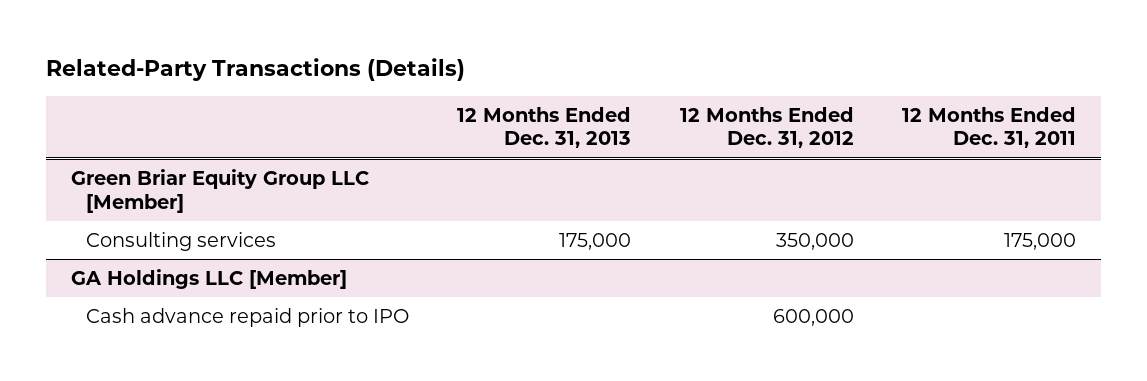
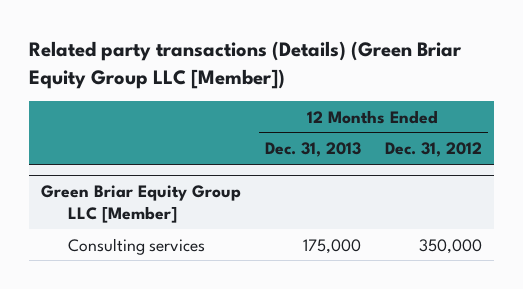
- Related-Party Transactions (Details)
+ Related party transactions (Details) (Green Briar Equity Group LLC [Member])
- | 12 Months Ended Dec. 31, 2013 | 12 Months Ended Dec. 31, 2012 | 12 Months Ended Dec. 31, 2011
+ | 12 Months Ended Dec. 31, 2013 | 12 Months Ended Dec. 31, 2012
- GA Holdings LLC [Member]
- Cash advance repaid prior to IPO | | 600,000 |

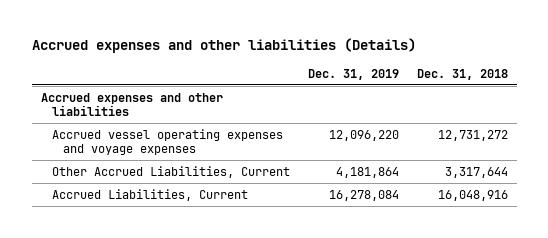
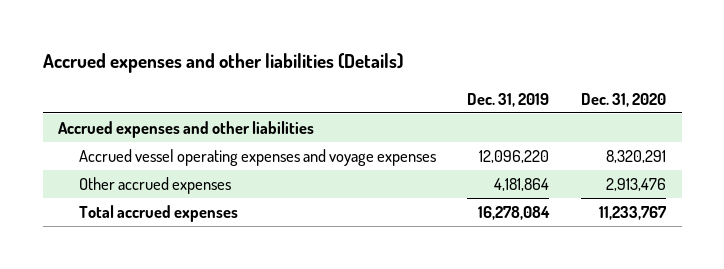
- | Dec. 31, 2019 | Dec. 31, 2018
+ | Dec. 31, 2019 | Dec. 31, 2020
- Other Accrued Liabilities, Current | 4,181,864 | 3,317,644
- Accrued Liabilities, Current | 16,278,084 | 16,048,916
+ Other accrued expenses | 4,181,864 | 2,913,476
+ Total accrued expenses | 16,278,084 | 11,233,767

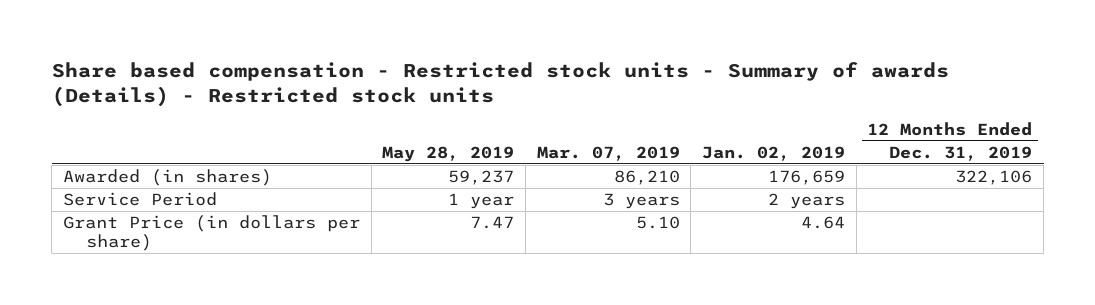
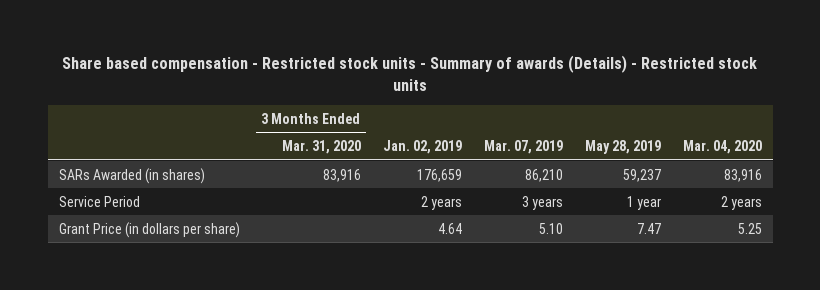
- | May 28, 2019 | Mar. 07, 2019 | Jan. 02, 2019 | 12 Months Ended Dec. 31, 2019
+ | 3 Months Ended Mar. 31, 2020 | Jan. 02, 2019 | Mar. 07, 2019 | May 28, 2019 | Mar. 04, 2020
- Awarded (in shares) | 59,237 | 86,210 | 176,659 | 322,106
+ SARs Awarded (in shares) | 83,916 | 176,659 | 86,210 | 59,237 | 83,916

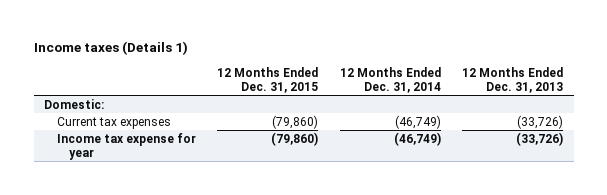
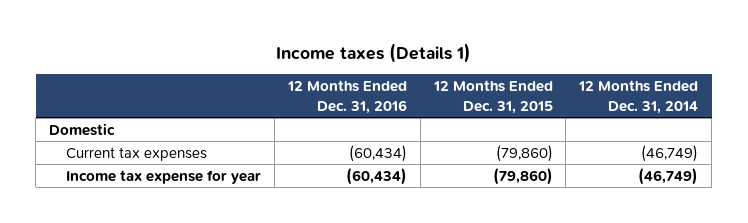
- | 12 Months Ended Dec. 31, 2015 | 12 Months Ended Dec. 31, 2014 | 12 Months Ended Dec. 31, 2013
+ | 12 Months Ended Dec. 31, 2016 | 12 Months Ended Dec. 31, 2015 | 12 Months Ended Dec. 31, 2014
- Domestic:
+ Domestic

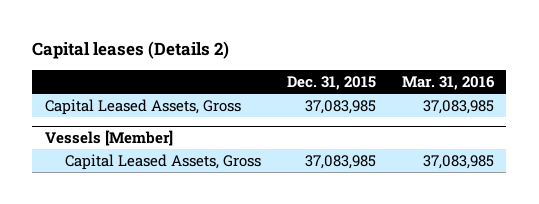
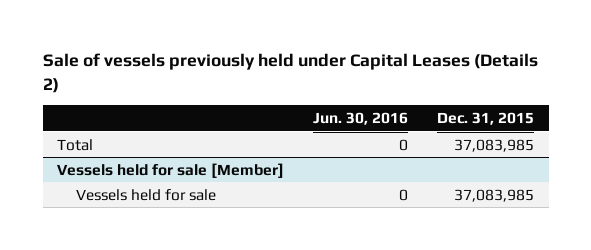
- Capital leases (Details 2)
+ Sale of vessels previously held under Capital Leases (Details 2)
- | Dec. 31, 2015 | Mar. 31, 2016
+ | Jun. 30, 2016 | Dec. 31, 2015
- Capital Leased Assets, Gross | 37,083,985 | 37,083,985
- Vessels [Member]
- Capital Leased Assets, Gross | 37,083,985 | 37,083,985
+ Total | 0 | 37,083,985
+ Vessels held for sale [Member]
+ Vessels held for sale | 0 | 37,083,985

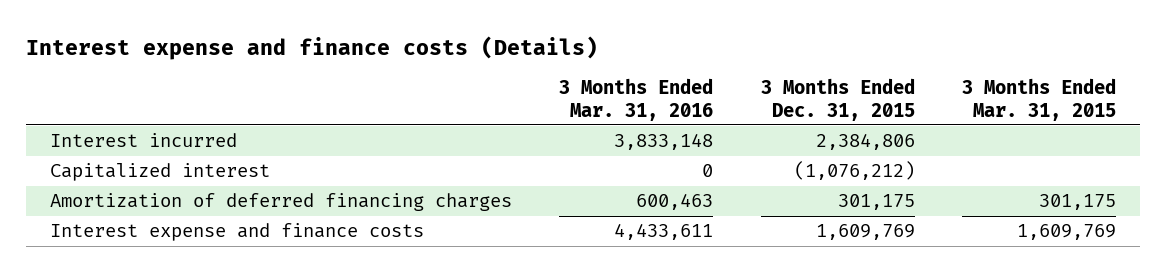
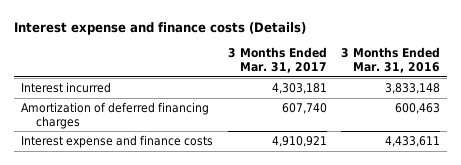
- | 3 Months Ended Mar. 31, 2016 | 3 Months Ended Dec. 31, 2015 | 3 Months Ended Mar. 31, 2015
+ | 3 Months Ended Mar. 31, 2017 | 3 Months Ended Mar. 31, 2016
- Capitalized interest | 0 | (1,076,212) |

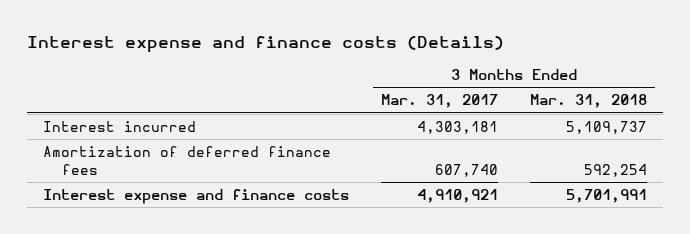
- | 3 Months Ended Mar. 31, 2017 | 3 Months Ended Mar. 31, 2016
+ | 3 Months Ended Mar. 31, 2017 | 3 Months Ended Mar. 31, 2018
- Amortization of deferred financing charges | 607,740 | 600,463
+ Amortization of deferred finance fees | 607,740 | 592,254

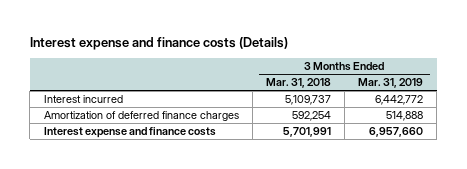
- | 3 Months Ended Mar. 31, 2017 | 3 Months Ended Mar. 31, 2018
+ | 3 Months Ended Mar. 31, 2018 | 3 Months Ended Mar. 31, 2019
- Amortization of deferred finance fees | 607,740 | 592,254
+ Amortization of deferred finance charges | 592,254 | 514,888

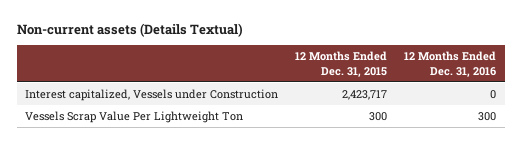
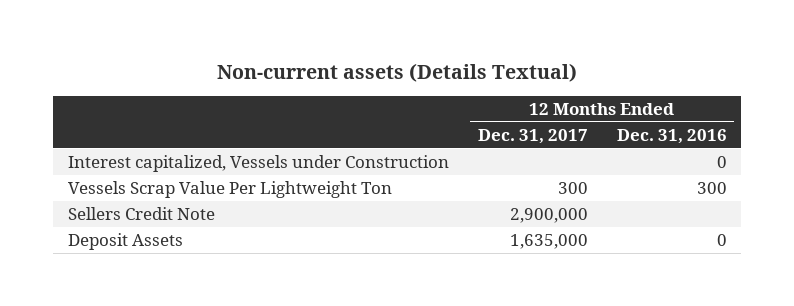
- | 12 Months Ended Dec. 31, 2015 | 12 Months Ended Dec. 31, 2016
+ | 12 Months Ended Dec. 31, 2017 | 12 Months Ended Dec. 31, 2016
+ Sellers Credit Note | 2,900,000 |
+ Deposit Assets | 1,635,000 | 0

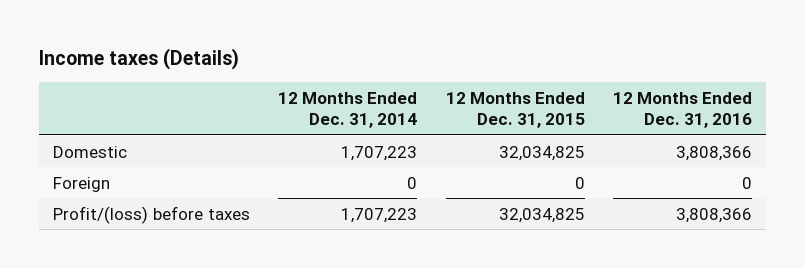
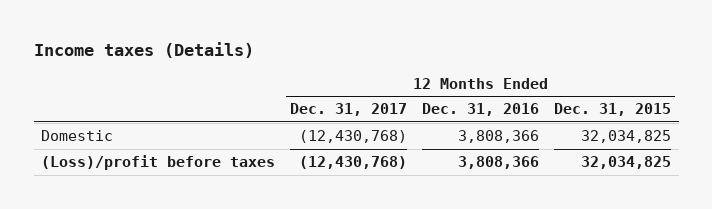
- | 12 Months Ended Dec. 31, 2014 | 12 Months Ended Dec. 31, 2015 | 12 Months Ended Dec. 31, 2016
+ | 12 Months Ended Dec. 31, 2017 | 12 Months Ended Dec. 31, 2016 | 12 Months Ended Dec. 31, 2015
- Foreign | 0 | 0 | 0
- Profit/(loss) before taxes | 1,707,223 | 32,034,825 | 3,808,366
+ (Loss)/profit before taxes | (12,430,768) | 3,808,366 | 32,034,825

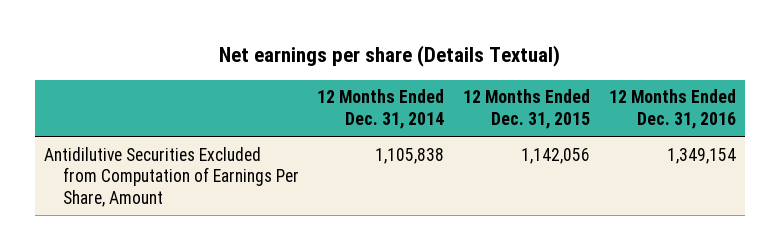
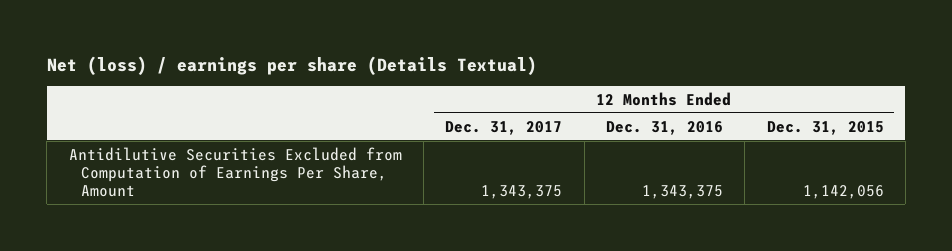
- Net earnings per share (Details Textual)
+ Net (loss) / earnings per share (Details Textual)
- | 12 Months Ended Dec. 31, 2014 | 12 Months Ended Dec. 31, 2015 | 12 Months Ended Dec. 31, 2016
+ | 12 Months Ended Dec. 31, 2017 | 12 Months Ended Dec. 31, 2016 | 12 Months Ended Dec. 31, 2015
- Antidilutive Securities Excluded from Computation of Earnings Per Share, Amount | 1,105,838 | 1,142,056 | 1,349,154
+ Antidilutive Securities Excluded from Computation of Earnings Per Share, Amount | 1,343,375 | 1,343,375 | 1,142,056

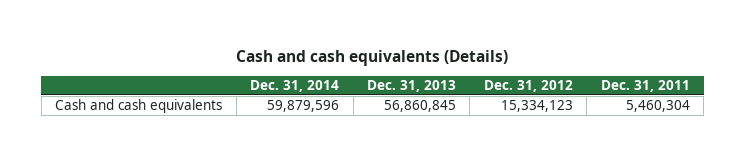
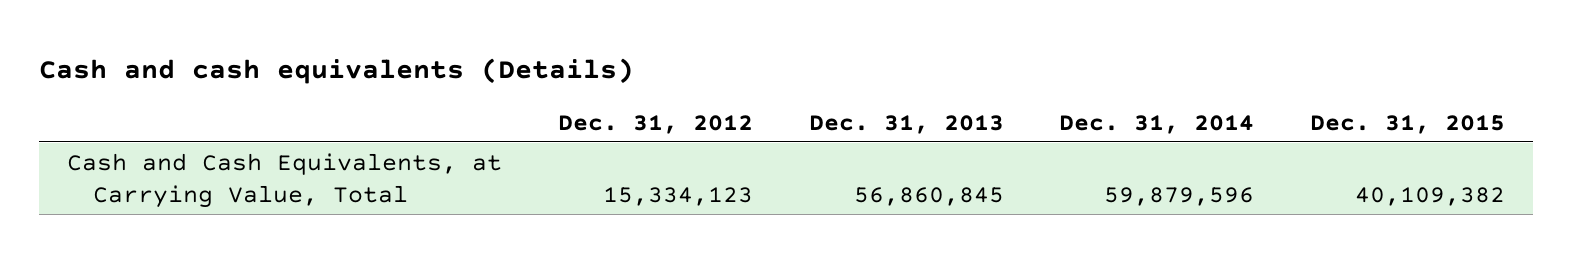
- | Dec. 31, 2014 | Dec. 31, 2013 | Dec. 31, 2012 | Dec. 31, 2011
+ | Dec. 31, 2012 | Dec. 31, 2013 | Dec. 31, 2014 | Dec. 31, 2015
- Cash and cash equivalents | 59,879,596 | 56,860,845 | 15,334,123 | 5,460,304
+ Cash and Cash Equivalents, at Carrying Value, Total | 15,334,123 | 56,860,845 | 59,879,596 | 40,109,382

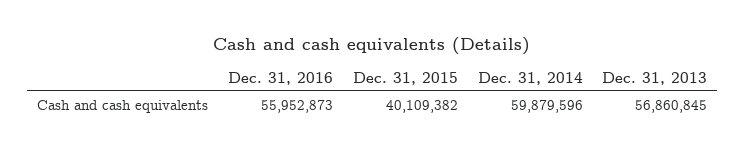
- | Dec. 31, 2012 | Dec. 31, 2013 | Dec. 31, 2014 | Dec. 31, 2015
+ | Dec. 31, 2016 | Dec. 31, 2015 | Dec. 31, 2014 | Dec. 31, 2013
- Cash and Cash Equivalents, at Carrying Value, Total | 15,334,123 | 56,860,845 | 59,879,596 | 40,109,382
+ Cash and cash equivalents | 55,952,873 | 40,109,382 | 59,879,596 | 56,860,845

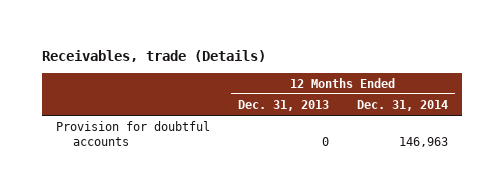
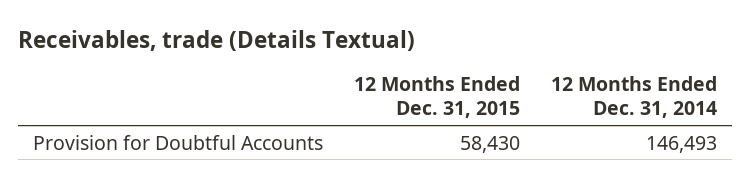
- Receivables, trade (Details)
+ Receivables, trade (Details Textual)
- | 12 Months Ended Dec. 31, 2013 | 12 Months Ended Dec. 31, 2014
+ | 12 Months Ended Dec. 31, 2015 | 12 Months Ended Dec. 31, 2014
- Provision for doubtful accounts | 0 | 146,963
+ Provision for Doubtful Accounts | 58,430 | 146,493

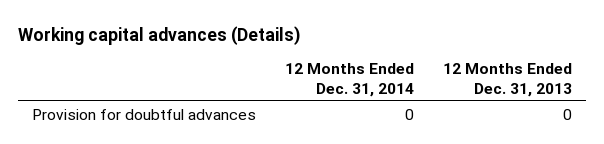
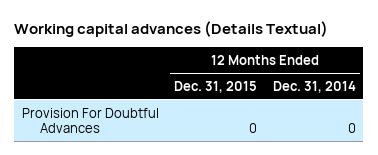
- Working capital advances (Details)
+ Working capital advances (Details Textual)
- | 12 Months Ended Dec. 31, 2014 | 12 Months Ended Dec. 31, 2013
+ | 12 Months Ended Dec. 31, 2015 | 12 Months Ended Dec. 31, 2014
- Provision for doubtful advances | 0 | 0
+ Provision For Doubtful Advances | 0 | 0

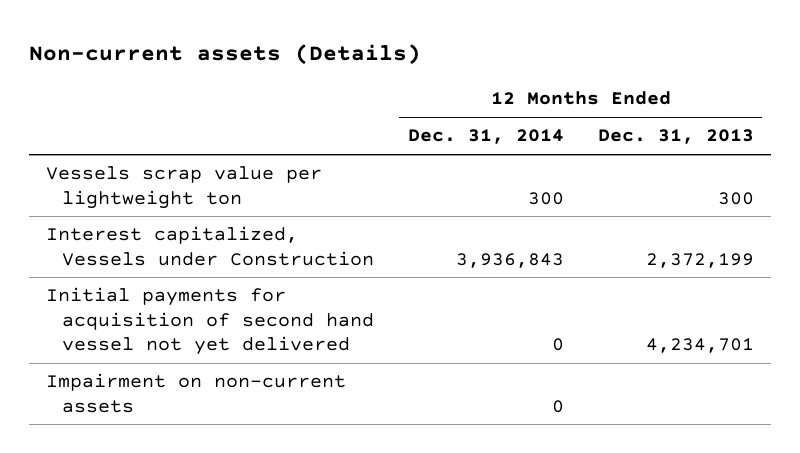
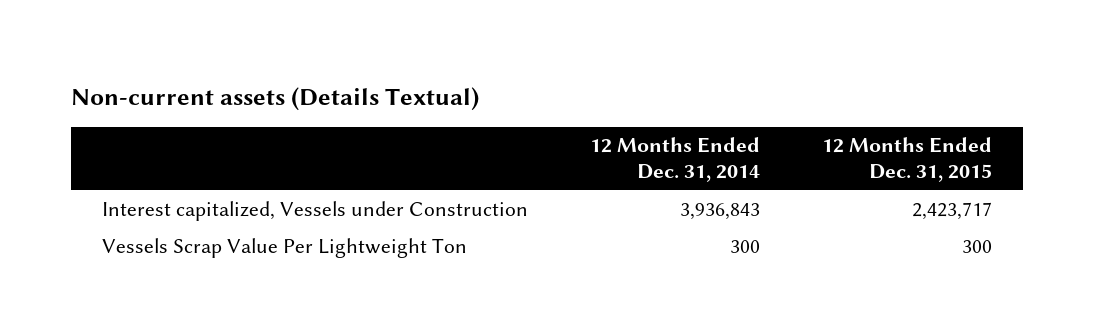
- Non-current assets (Details)
+ Non-current assets (Details Textual)
- | 12 Months Ended Dec. 31, 2014 | 12 Months Ended Dec. 31, 2013
+ | 12 Months Ended Dec. 31, 2014 | 12 Months Ended Dec. 31, 2015
- Vessels scrap value per lightweight ton | 300 | 300
- Initial payments for acquisition of second hand vessel not yet delivered | 0 | 4,234,701
- Impairment on non-current assets | 0 |
+ Vessels Scrap Value Per Lightweight Ton | 300 | 300

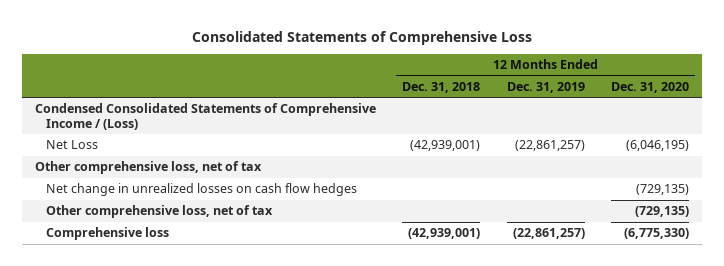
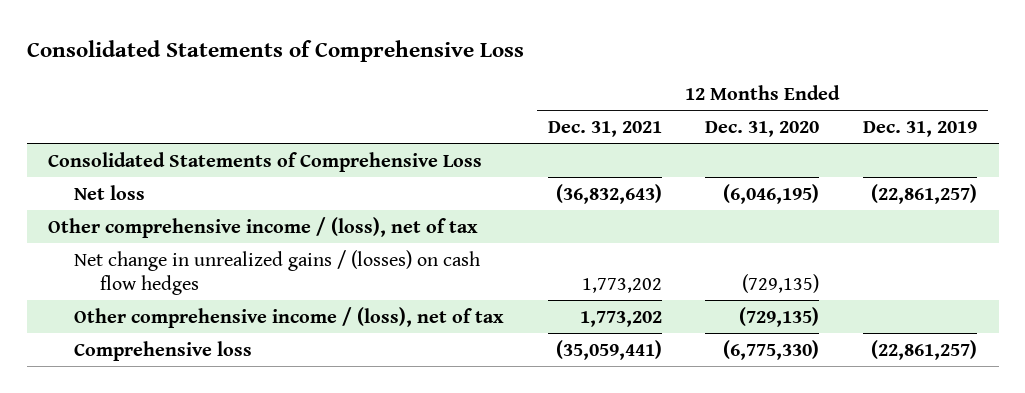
- | 12 Months Ended Dec. 31, 2018 | 12 Months Ended Dec. 31, 2019 | 12 Months Ended Dec. 31, 2020
+ | 12 Months Ended Dec. 31, 2021 | 12 Months Ended Dec. 31, 2020 | 12 Months Ended Dec. 31, 2019
- Condensed Consolidated Statements of Comprehensive Income / (Loss)
- Net Loss | (42,939,001) | (22,861,257) | (6,046,195)
- Other comprehensive loss, net of tax
- Net change in unrealized losses on cash flow hedges | | | (729,135)
- Other comprehensive loss, net of tax | | | (729,135)
+ Consolidated Statements of Comprehensive Loss
+ Net loss | (36,832,643) | (6,046,195) | (22,861,257)
+ Other comprehensive income / (loss), net of tax
+ Net change in unrealized gains / (losses) on cash flow hedges | 1,773,202 | (729,135) |
+ Other comprehensive income / (loss), net of tax | 1,773,202 | (729,135) |

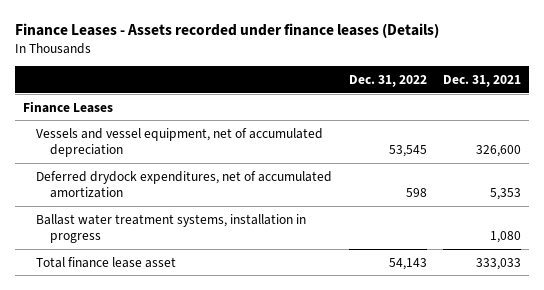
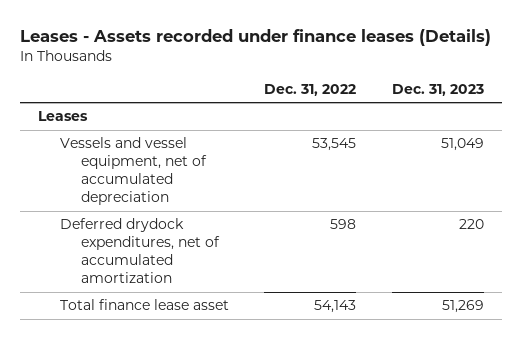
- Finance Leases - Assets recorded under finance leases (Details)
+ Leases - Assets recorded under finance leases (Details)
- | Dec. 31, 2022 | Dec. 31, 2021
+ | Dec. 31, 2022 | Dec. 31, 2023
- Finance Leases
+ Leases
- Ballast water treatment systems, installation in progress | | 1,080

